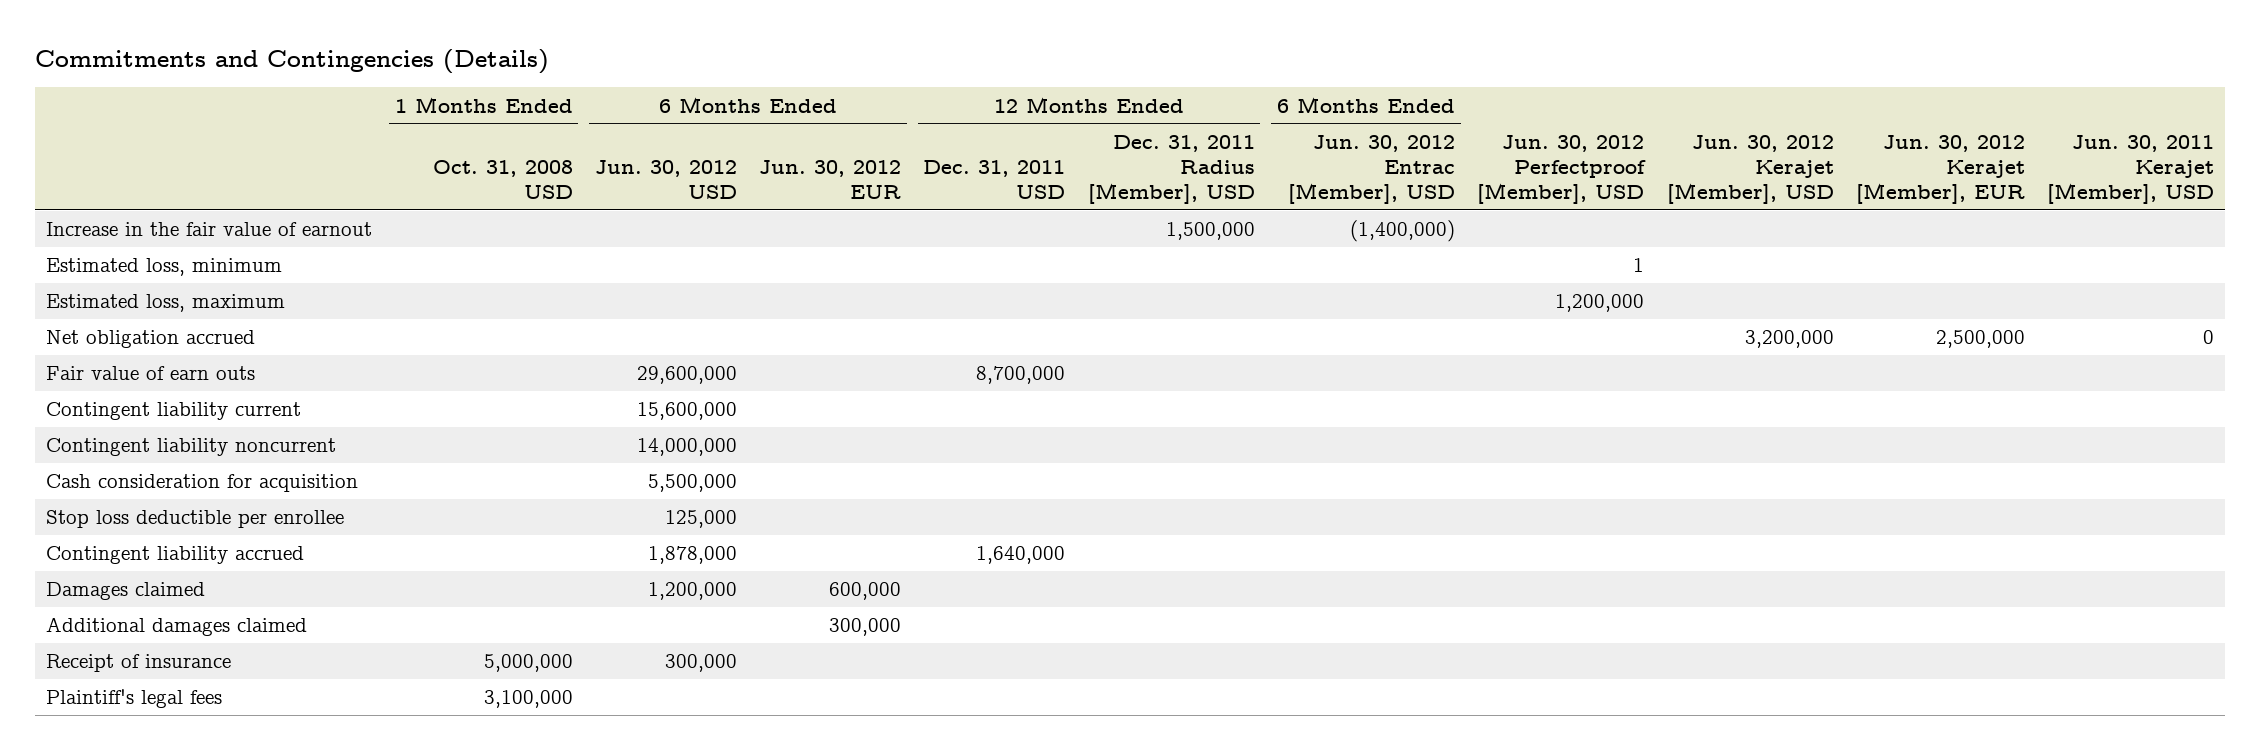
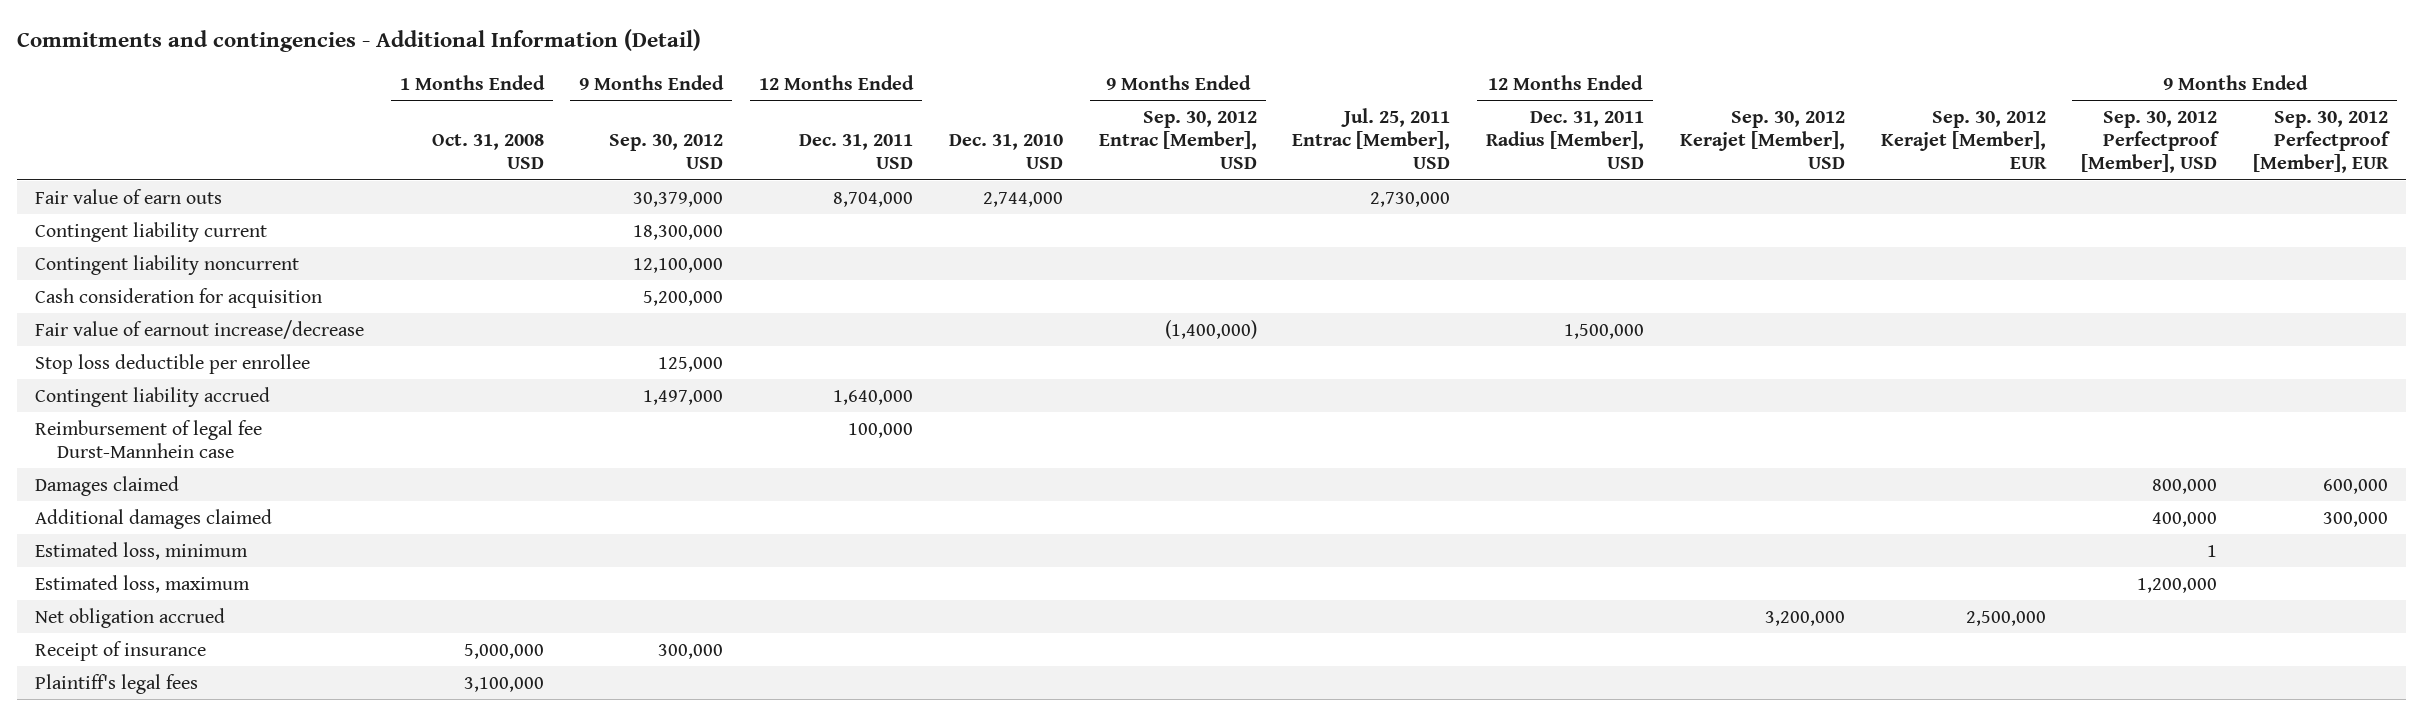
- Commitments and Contingencies (Details)
+ Commitments and contingencies - Additional Information (Detail)
- | 1 Months Ended Oct. 31, 2008 USD | 6 Months Ended Jun. 30, 2012 USD | 6 Months Ended Jun. 30, 2012 EUR | 12 Months Ended Dec. 31, 2011 USD | 12 Months Ended Dec. 31, 2011 Radius [Member], USD | 6 Months Ended Jun. 30, 2012 Entrac [Member], USD | Jun. 30, 2012 Perfectproof [Member], USD | Jun. 30, 2012 Kerajet [Member], USD | Jun. 30, 2012 Kerajet [Member], EUR | Jun. 30, 2011 Kerajet [Member], USD
+ | 1 Months Ended Oct. 31, 2008 USD | 9 Months Ended Sep. 30, 2012 USD | 12 Months Ended Dec. 31, 2011 USD | Dec. 31, 2010 USD | 9 Months Ended Sep. 30, 2012 Entrac [Member], USD | Jul. 25, 2011 Entrac [Member], USD | 12 Months Ended Dec. 31, 2011 Radius [Member], USD | Sep. 30, 2012 Kerajet [Member], USD | Sep. 30, 2012 Kerajet [Member], EUR | 9 Months Ended Sep. 30, 2012 Perfectproof [Member], USD | 9 Months Ended Sep. 30, 2012 Perfectproof [Member], EUR
- Increase in the fair value of earnout | | | | | 1,500,000 | (1,400,000) | | | |
- Fair value of earn outs | | 29,600,000 | | 8,700,000 | | | | | |
+ Fair value of earn outs | | 30,379,000 | 8,704,000 | 2,744,000 | | 2,730,000 | | | | |
+ Fair value of earnout increase/decrease | | | | | (1,400,000) | | 1,500,000 | | | |
+ Reimbursement of legal fee Durst-Mannhein case | | | 100,000 | | | | | | | |
moved down: Estimated loss, minimum | | | | | | | | | | 1 |
moved down: Estimated loss, maximum | | | | | | | | | | 1,200,000 |
moved down: Net obligation accrued | | | | | | | | 3,200,000 | 2,500,000 | |

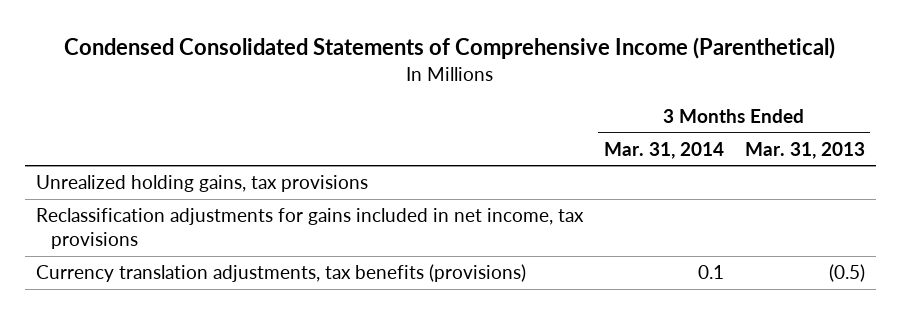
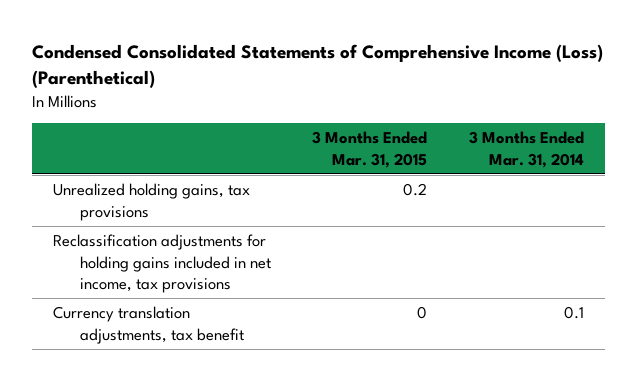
- Condensed Consolidated Statements of Comprehensive Income (Parenthetical)
+ Condensed Consolidated Statements of Comprehensive Income (Loss) (Parenthetical)
- | 3 Months Ended Mar. 31, 2014 | 3 Months Ended Mar. 31, 2013
+ | 3 Months Ended Mar. 31, 2015 | 3 Months Ended Mar. 31, 2014
- Reclassification adjustments for gains included in net income, tax provisions
- Currency translation adjustments, tax benefits (provisions) | 0.1 | (0.5)
+ Reclassification adjustments for holding gains included in net income, tax provisions
+ Currency translation adjustments, tax benefit | 0 | 0.1

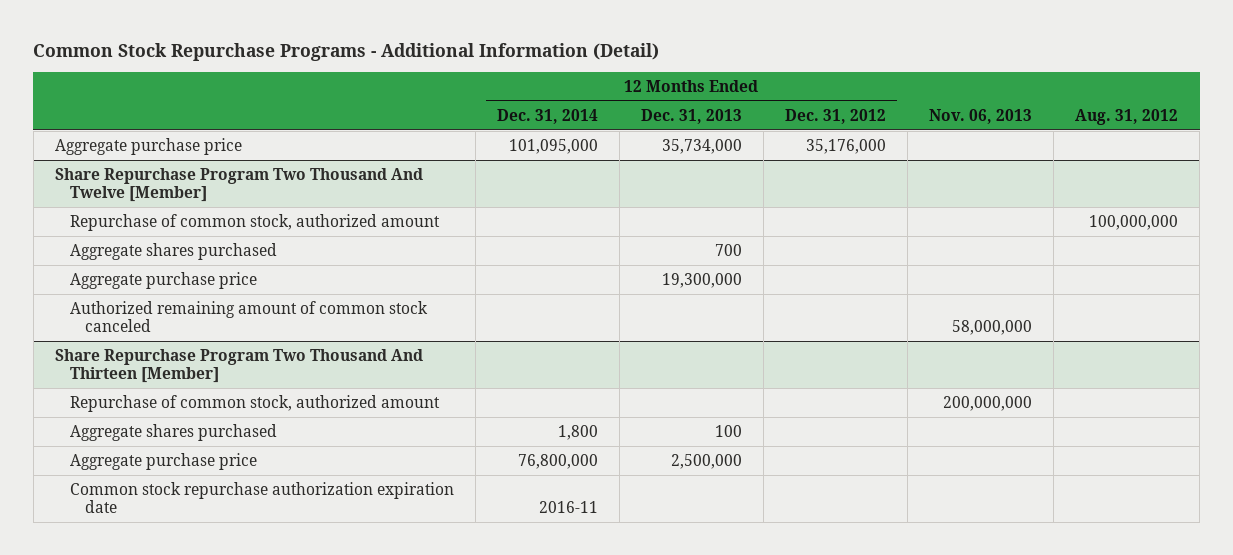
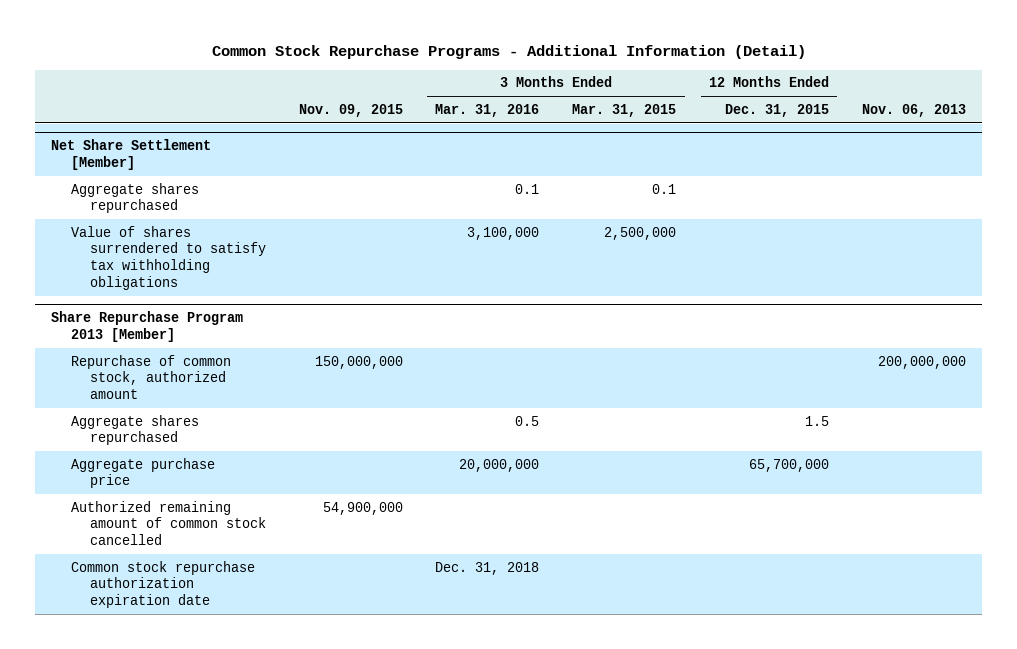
- | 12 Months Ended Dec. 31, 2014 | 12 Months Ended Dec. 31, 2013 | 12 Months Ended Dec. 31, 2012 | Nov. 06, 2013 | Aug. 31, 2012
+ | Nov. 09, 2015 | 3 Months Ended Mar. 31, 2016 | 3 Months Ended Mar. 31, 2015 | 12 Months Ended Dec. 31, 2015 | Nov. 06, 2013
- Aggregate purchase price | 101,095,000 | 35,734,000 | 35,176,000 | |
- Share Repurchase Program Two Thousand And Twelve [Member]
- Repurchase of common stock, authorized amount | | | | | 100,000,000
- Aggregate shares purchased | | 700 | | |
- Aggregate purchase price | | 19,300,000 | | |
- Authorized remaining amount of common stock canceled | | | | 58,000,000 |
- Share Repurchase Program Two Thousand And Thirteen [Member]
+ Net Share Settlement [Member]
+ Aggregate shares repurchased | | 0.1 | 0.1 | |
+ Value of shares surrendered to satisfy tax withholding obligations | | 3,100,000 | 2,500,000 | |
+ Share Repurchase Program 2013 [Member]
- Aggregate shares purchased | 1,800 | 100 | | |
+ Aggregate shares repurchased | | 0.5 | | 1.5 |
+ Authorized remaining amount of common stock cancelled | 54,900,000 | | | |

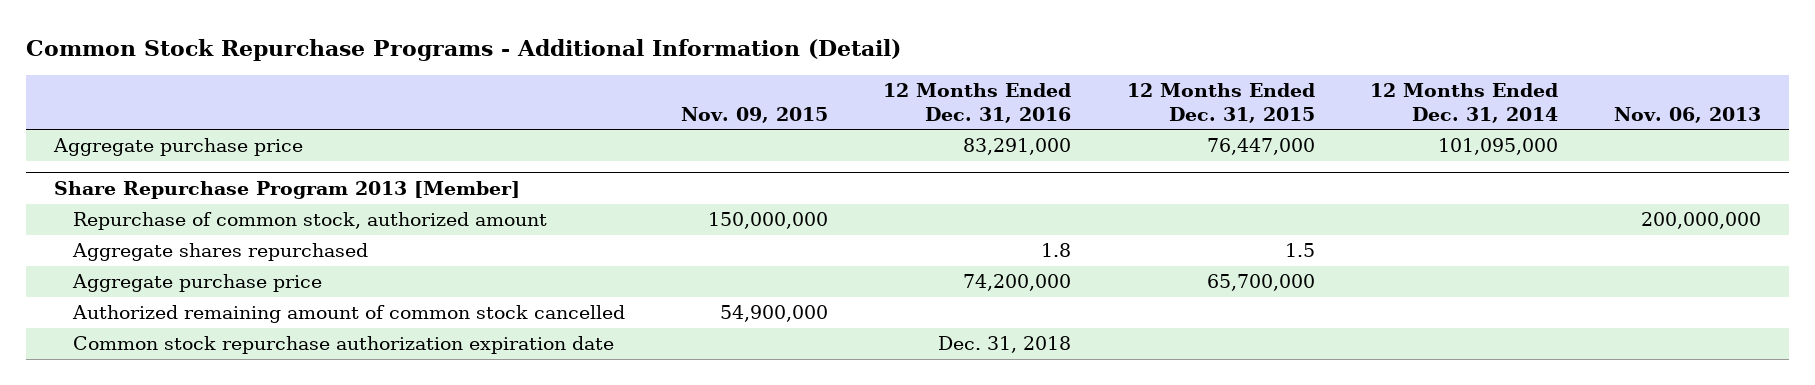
- | Nov. 09, 2015 | 3 Months Ended Mar. 31, 2016 | 3 Months Ended Mar. 31, 2015 | 12 Months Ended Dec. 31, 2015 | Nov. 06, 2013
+ | Nov. 09, 2015 | 12 Months Ended Dec. 31, 2016 | 12 Months Ended Dec. 31, 2015 | 12 Months Ended Dec. 31, 2014 | Nov. 06, 2013
- Net Share Settlement [Member]
- Aggregate shares repurchased | | 0.1 | 0.1 | |
- Value of shares surrendered to satisfy tax withholding obligations | | 3,100,000 | 2,500,000 | |
+ Aggregate purchase price | | 83,291,000 | 76,447,000 | 101,095,000 |

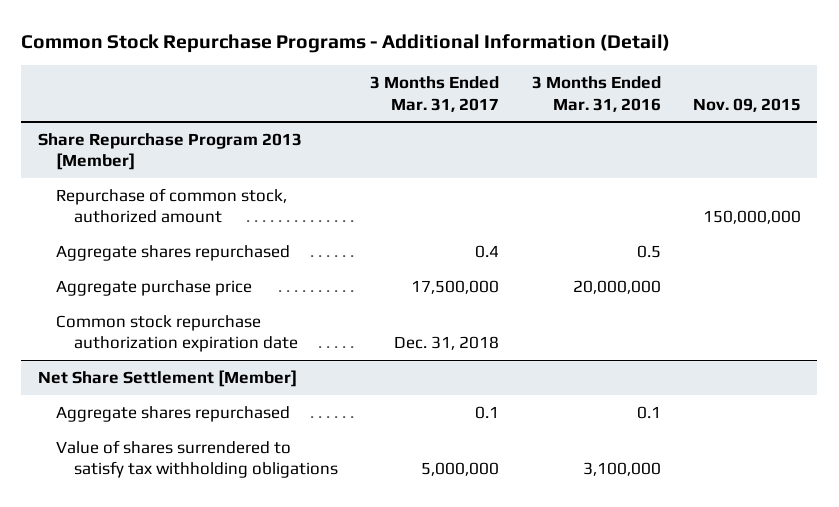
- | Nov. 09, 2015 | 12 Months Ended Dec. 31, 2016 | 12 Months Ended Dec. 31, 2015 | 12 Months Ended Dec. 31, 2014 | Nov. 06, 2013
+ | 3 Months Ended Mar. 31, 2017 | 3 Months Ended Mar. 31, 2016 | Nov. 09, 2015
- Aggregate purchase price | | 83,291,000 | 76,447,000 | 101,095,000 |
@ Share Repurchase Program 2013 [Member]
- Authorized remaining amount of common stock cancelled | 54,900,000 | | | |
+ Net Share Settlement [Member]
+ Aggregate shares repurchased | 0.1 | 0.1 |
+ Value of shares surrendered to satisfy tax withholding obligations | 5,000,000 | 3,100,000 |

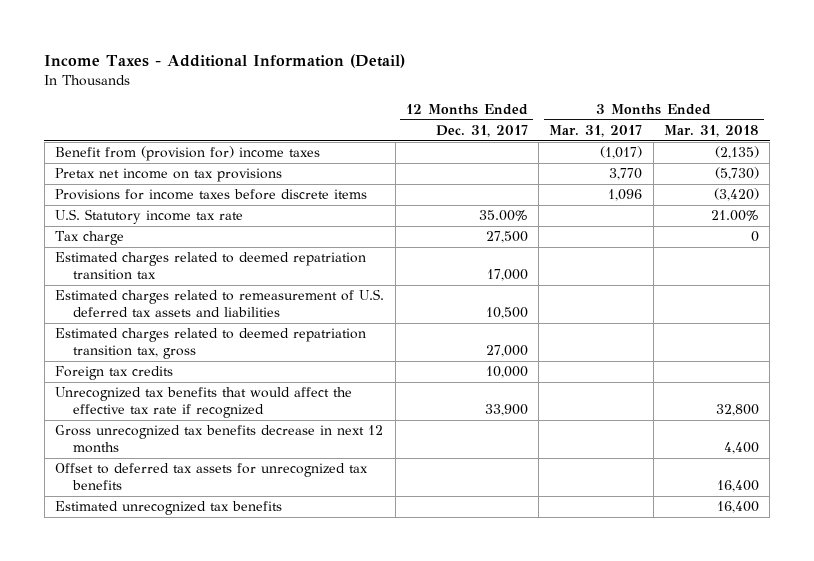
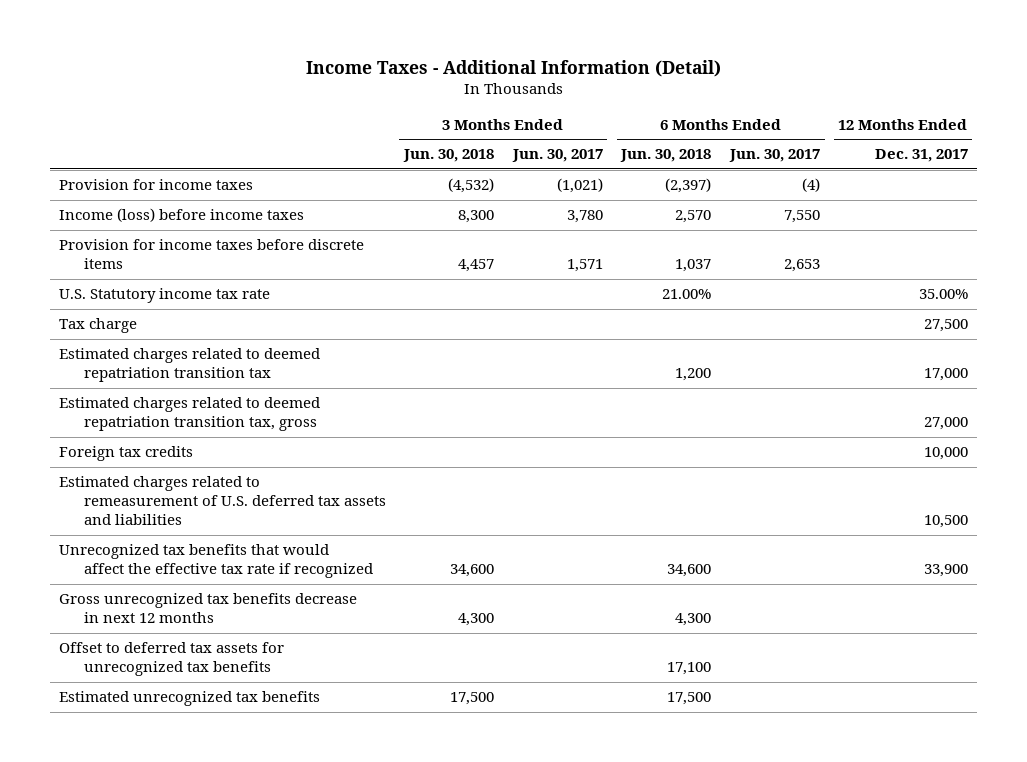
- | 12 Months Ended Dec. 31, 2017 | 3 Months Ended Mar. 31, 2017 | 3 Months Ended Mar. 31, 2018
+ | 3 Months Ended Jun. 30, 2018 | 3 Months Ended Jun. 30, 2017 | 6 Months Ended Jun. 30, 2018 | 6 Months Ended Jun. 30, 2017 | 12 Months Ended Dec. 31, 2017
- Benefit from (provision for) income taxes | | (1,017) | (2,135)
- Pretax net income on tax provisions | | 3,770 | (5,730)
- Provisions for income taxes before discrete items | | 1,096 | (3,420)
+ Provision for income taxes | (4,532) | (1,021) | (2,397) | (4) |
+ Income (loss) before income taxes | 8,300 | 3,780 | 2,570 | 7,550 |
+ Provision for income taxes before discrete items | 4,457 | 1,571 | 1,037 | 2,653 |
moved down: Estimated charges related to remeasurement of U.S. deferred tax assets and liabilities | | | | | 10,500

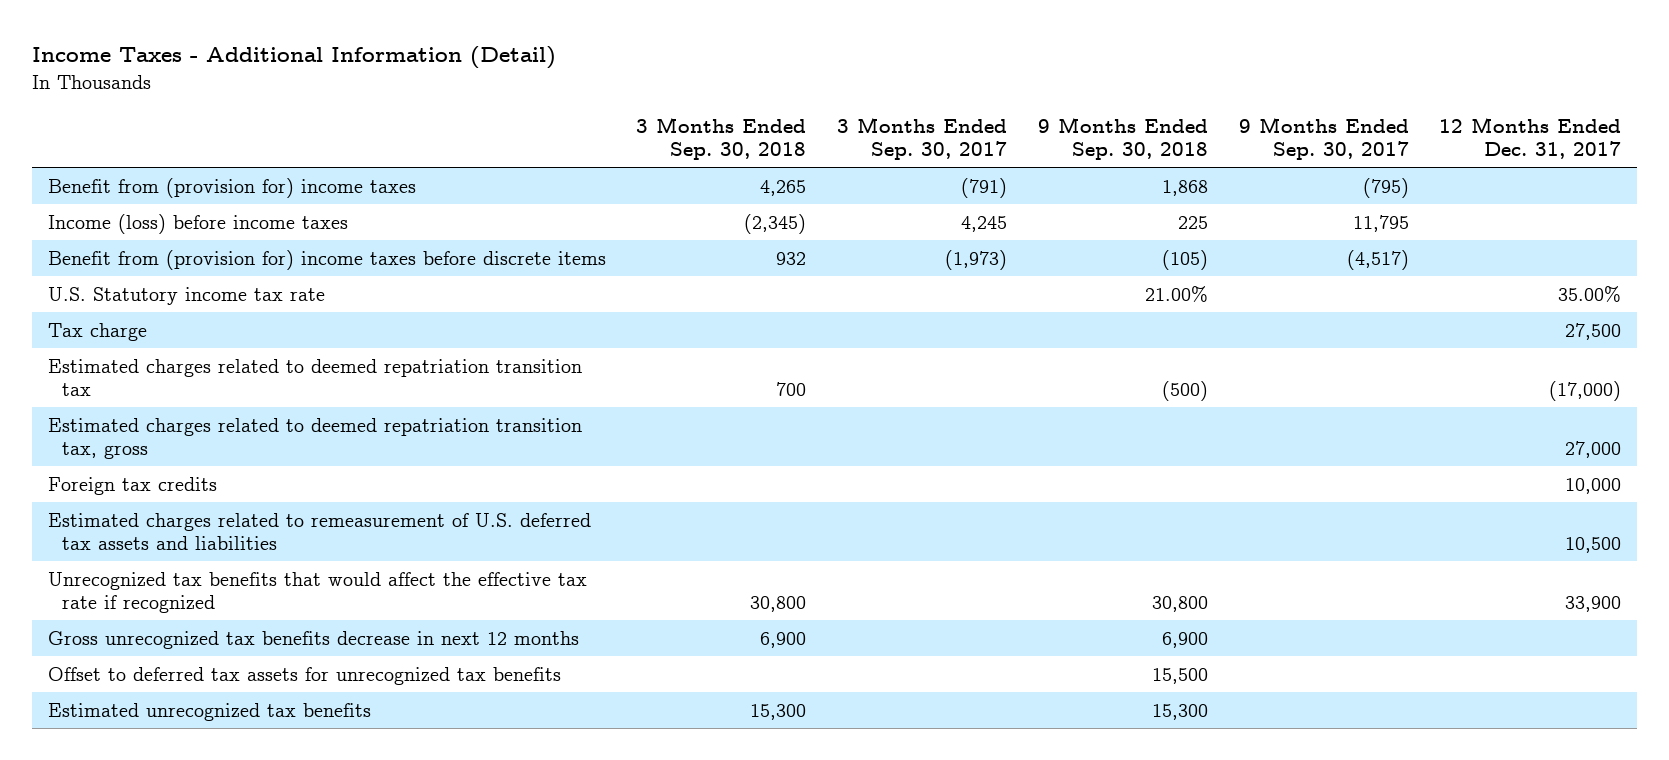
- | 3 Months Ended Jun. 30, 2018 | 3 Months Ended Jun. 30, 2017 | 6 Months Ended Jun. 30, 2018 | 6 Months Ended Jun. 30, 2017 | 12 Months Ended Dec. 31, 2017
+ | 3 Months Ended Sep. 30, 2018 | 3 Months Ended Sep. 30, 2017 | 9 Months Ended Sep. 30, 2018 | 9 Months Ended Sep. 30, 2017 | 12 Months Ended Dec. 31, 2017
- Provision for income taxes | (4,532) | (1,021) | (2,397) | (4) |
+ Benefit from (provision for) income taxes | 4,265 | (791) | 1,868 | (795) |
- Provision for income taxes before discrete items | 4,457 | 1,571 | 1,037 | 2,653 |
+ Benefit from (provision for) income taxes before discrete items | 932 | (1,973) | (105) | (4,517) |
- Estimated charges related to deemed repatriation transition tax | | | 1,200 | | 17,000
+ Estimated charges related to deemed repatriation transition tax | 700 | | (500) | | (17,000)

